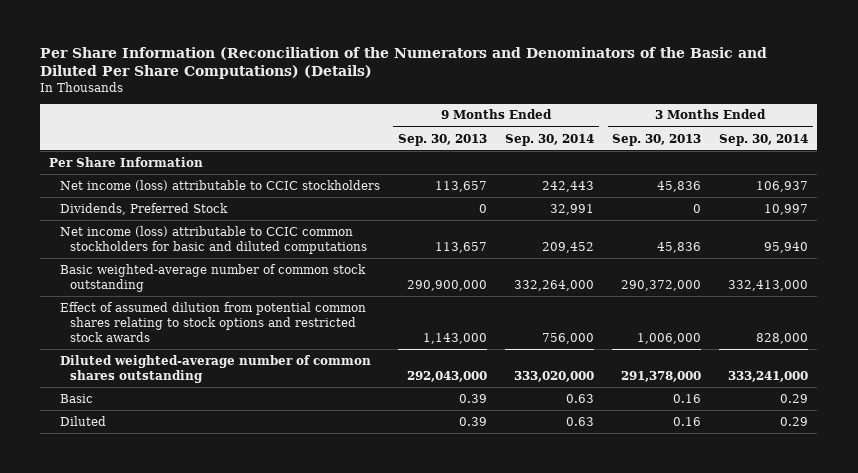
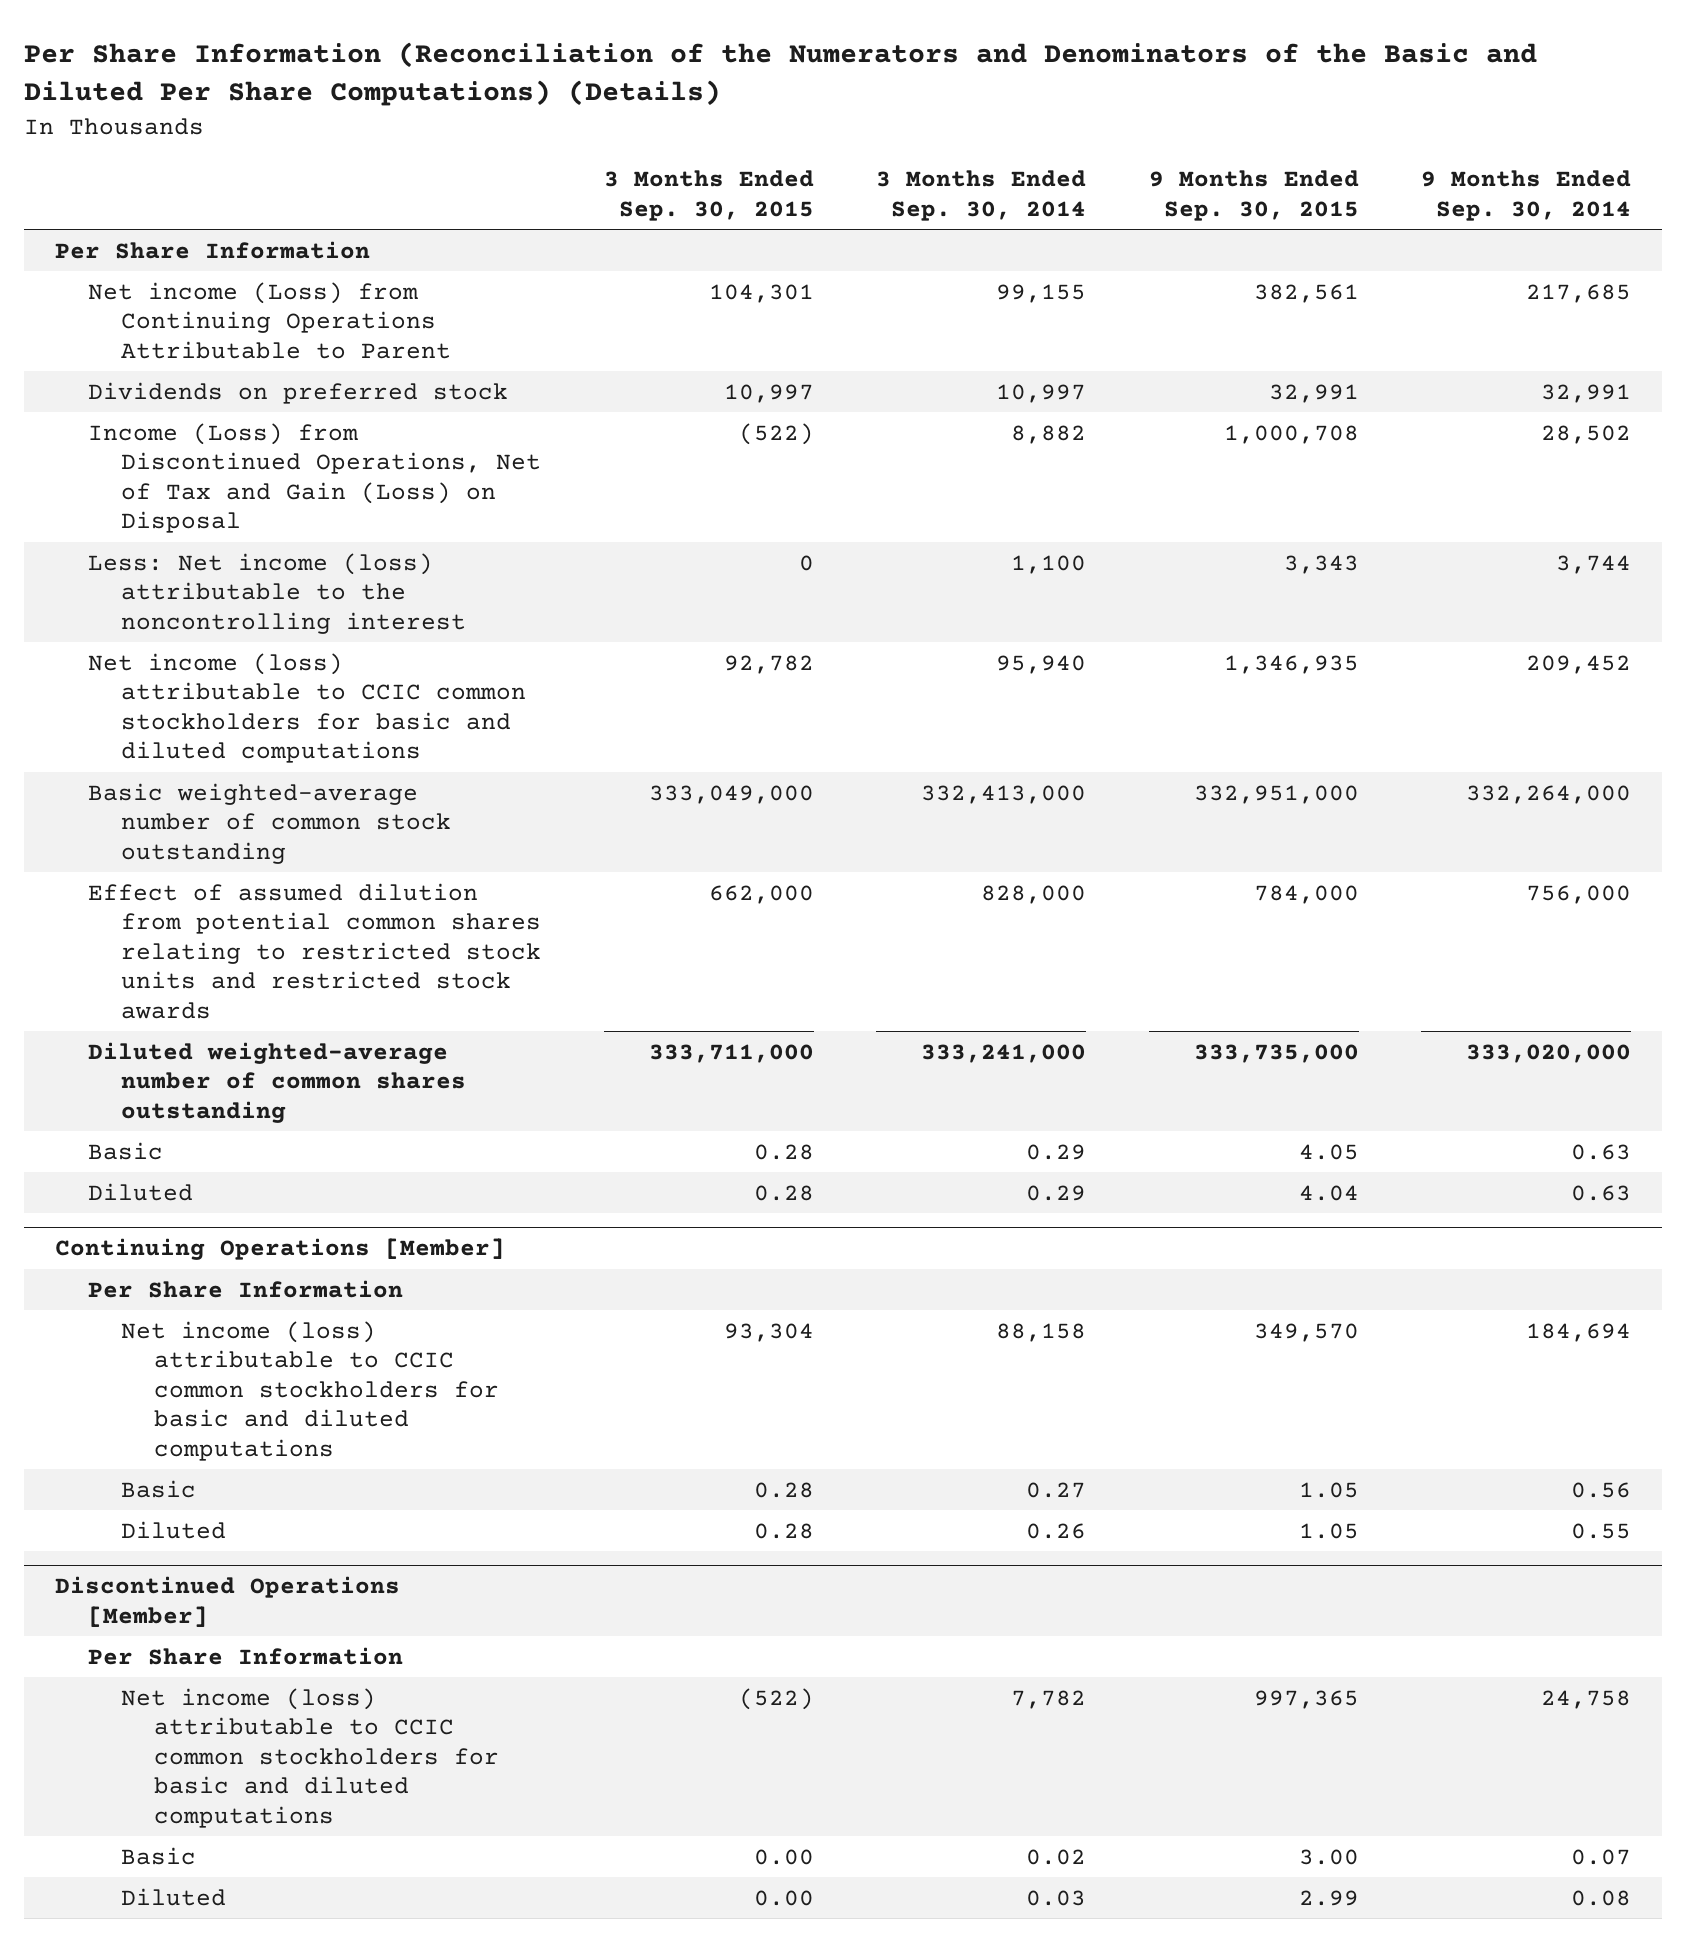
- | 9 Months Ended Sep. 30, 2013 | 9 Months Ended Sep. 30, 2014 | 3 Months Ended Sep. 30, 2013 | 3 Months Ended Sep. 30, 2014
+ | 3 Months Ended Sep. 30, 2015 | 3 Months Ended Sep. 30, 2014 | 9 Months Ended Sep. 30, 2015 | 9 Months Ended Sep. 30, 2014
- Net income (loss) attributable to CCIC stockholders | 113,657 | 242,443 | 45,836 | 106,937
- Dividends, Preferred Stock | 0 | 32,991 | 0 | 10,997
+ Net income (Loss) from Continuing Operations Attributable to Parent | 104,301 | 99,155 | 382,561 | 217,685
+ Dividends on preferred stock | 10,997 | 10,997 | 32,991 | 32,991
+ Income (Loss) from Discontinued Operations, Net of Tax and Gain (Loss) on Disposal | (522) | 8,882 | 1,000,708 | 28,502
+ Less: Net income (loss) attributable to the noncontrolling interest | 0 | 1,100 | 3,343 | 3,744
- Effect of assumed dilution from potential common shares relating to stock options and restricted stock awards | 1,143,000 | 756,000 | 1,006,000 | 828,000
+ Effect of assumed dilution from potential common shares relating to restricted stock units and restricted stock awards | 662,000 | 828,000 | 784,000 | 756,000
+ Continuing Operations [Member]
+ Per Share Information
+ Net income (loss) attributable to CCIC common stockholders for basic and diluted computations | 93,304 | 88,158 | 349,570 | 184,694
+ Basic | 0.28 | 0.27 | 1.05 | 0.56
+ Diluted | 0.28 | 0.26 | 1.05 | 0.55
+ Discontinued Operations [Member]
+ Per Share Information
+ Net income (loss) attributable to CCIC common stockholders for basic and diluted computations | (522) | 7,782 | 997,365 | 24,758
+ Basic | 0.00 | 0.02 | 3.00 | 0.07
+ Diluted | 0.00 | 0.03 | 2.99 | 0.08

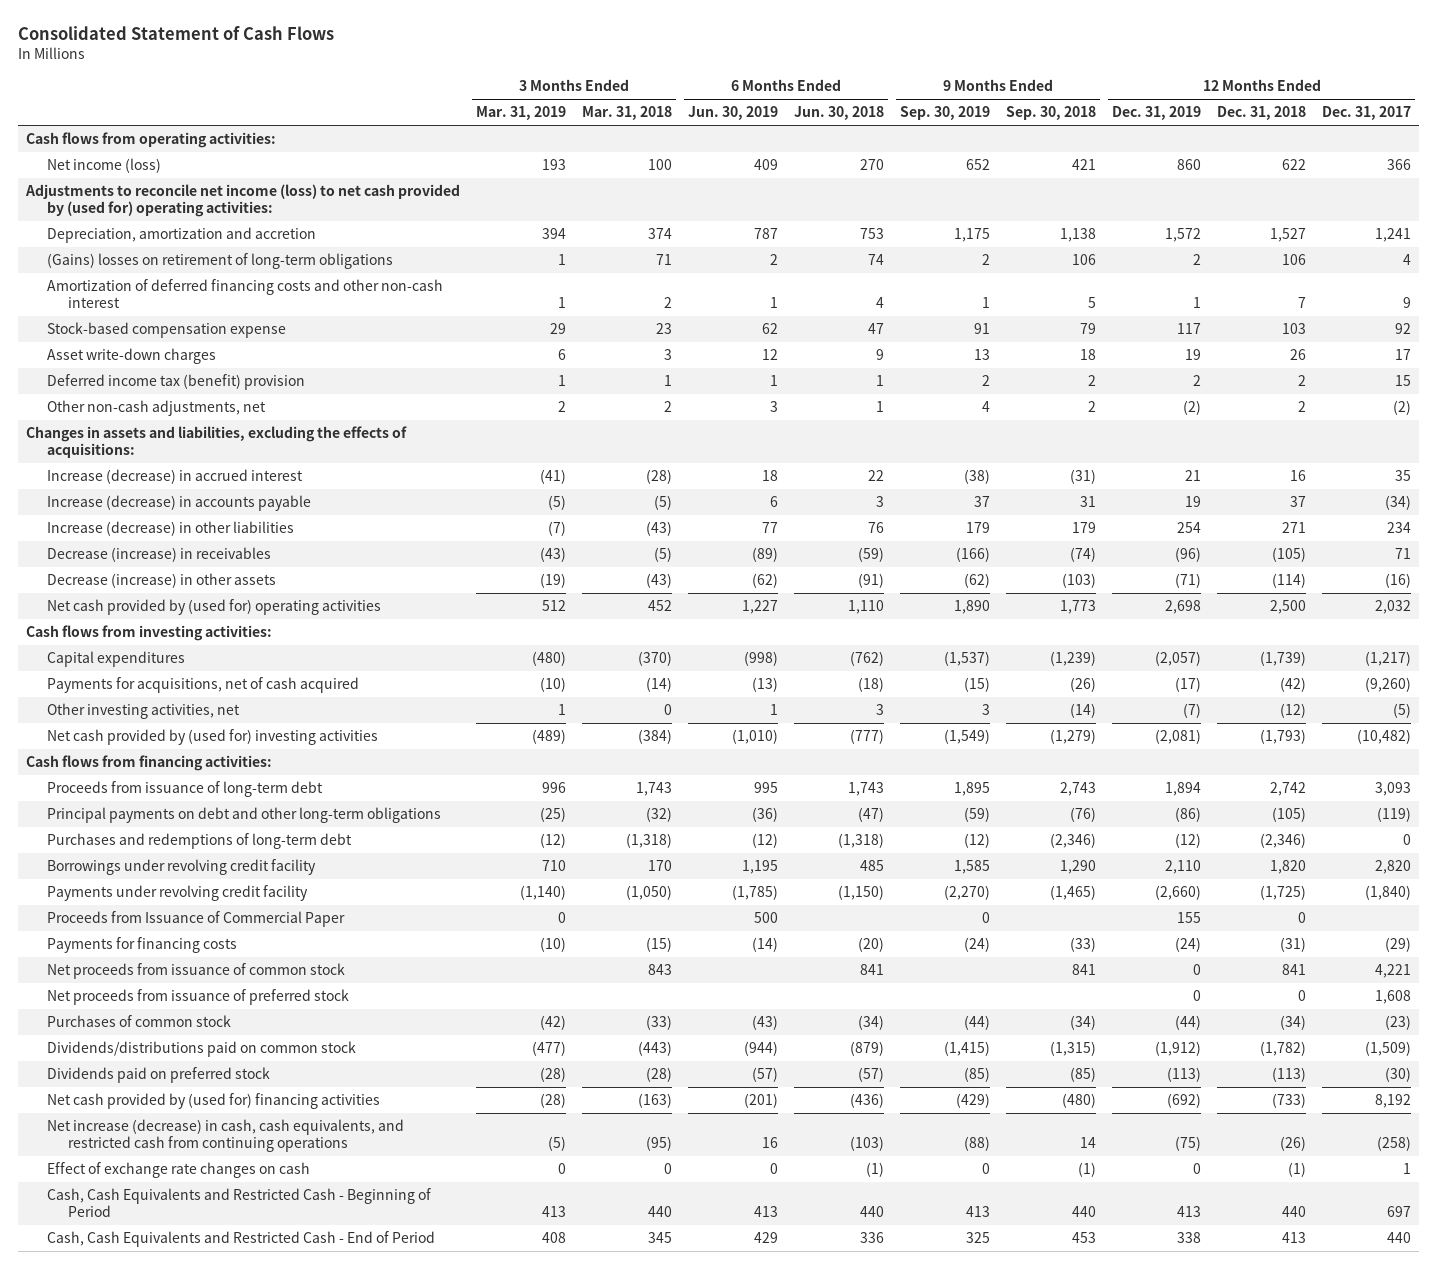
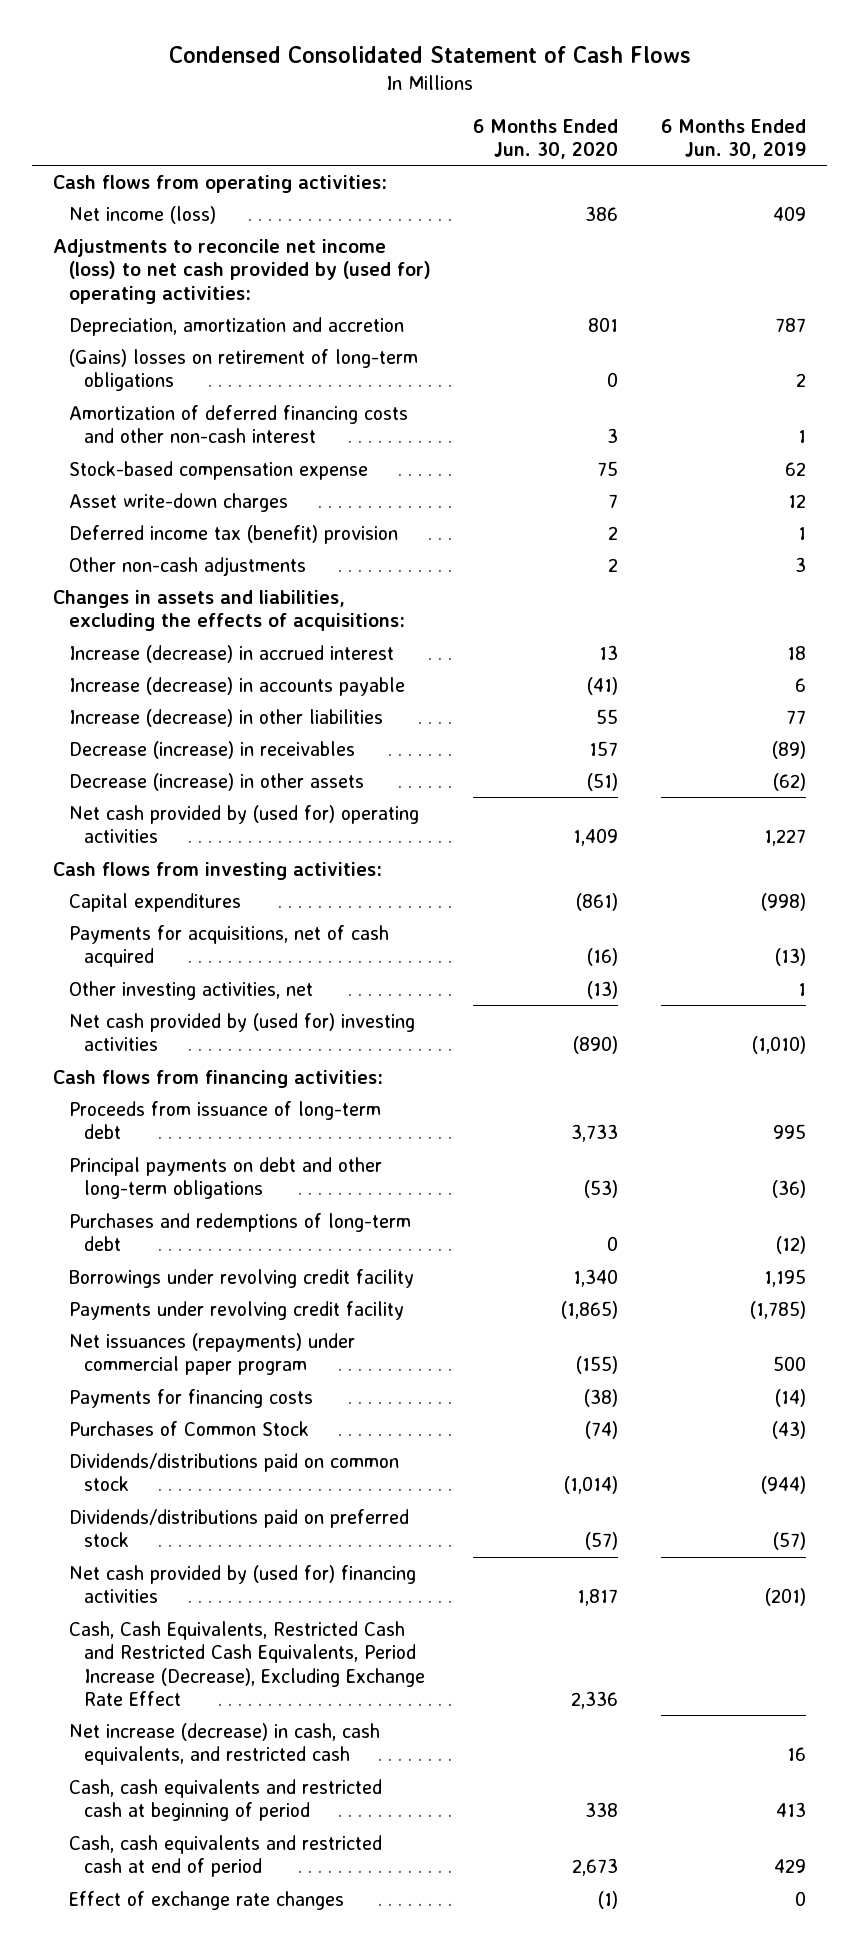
- Consolidated Statement of Cash Flows
+ Condensed Consolidated Statement of Cash Flows
- | 3 Months Ended Mar. 31, 2019 | 3 Months Ended Mar. 31, 2018 | 6 Months Ended Jun. 30, 2019 | 6 Months Ended Jun. 30, 2018 | 9 Months Ended Sep. 30, 2019 | 9 Months Ended Sep. 30, 2018 | 12 Months Ended Dec. 31, 2019 | 12 Months Ended Dec. 31, 2018 | 12 Months Ended Dec. 31, 2017
+ | 6 Months Ended Jun. 30, 2020 | 6 Months Ended Jun. 30, 2019
- Other non-cash adjustments, net | 2 | 2 | 3 | 1 | 4 | 2 | (2) | 2 | (2)
+ Other non-cash adjustments | 2 | 3
- Proceeds from Issuance of Commercial Paper | 0 | | 500 | | 0 | | 155 | 0 |
+ Net issuances (repayments) under commercial paper program | (155) | 500
- Net proceeds from issuance of common stock | | 843 | | 841 | | 841 | 0 | 841 | 4,221
- Net proceeds from issuance of preferred stock | | | | | | | 0 | 0 | 1,608
- Purchases of common stock | (42) | (33) | (43) | (34) | (44) | (34) | (44) | (34) | (23)
+ Purchases of Common Stock | (74) | (43)
- Dividends paid on preferred stock | (28) | (28) | (57) | (57) | (85) | (85) | (113) | (113) | (30)
+ Dividends/distributions paid on preferred stock | (57) | (57)
- Net increase (decrease) in cash, cash equivalents, and restricted cash from continuing operations | (5) | (95) | 16 | (103) | (88) | 14 | (75) | (26) | (258)
- Effect of exchange rate changes on cash | 0 | 0 | 0 | (1) | 0 | (1) | 0 | (1) | 1
- Cash, Cash Equivalents and Restricted Cash - Beginning of Period | 413 | 440 | 413 | 440 | 413 | 440 | 413 | 440 | 697
- Cash, Cash Equivalents and Restricted Cash - End of Period | 408 | 345 | 429 | 336 | 325 | 453 | 338 | 413 | 440
+ Cash, Cash Equivalents, Restricted Cash and Restricted Cash Equivalents, Period Increase (Decrease), Excluding Exchange Rate Effect | 2,336 |
+ Net increase (decrease) in cash, cash equivalents, and restricted cash | | 16
+ Cash, cash equivalents and restricted cash at beginning of period | 338 | 413
+ Cash, cash equivalents and restricted cash at end of period | 2,673 | 429
+ Effect of exchange rate changes | (1) | 0

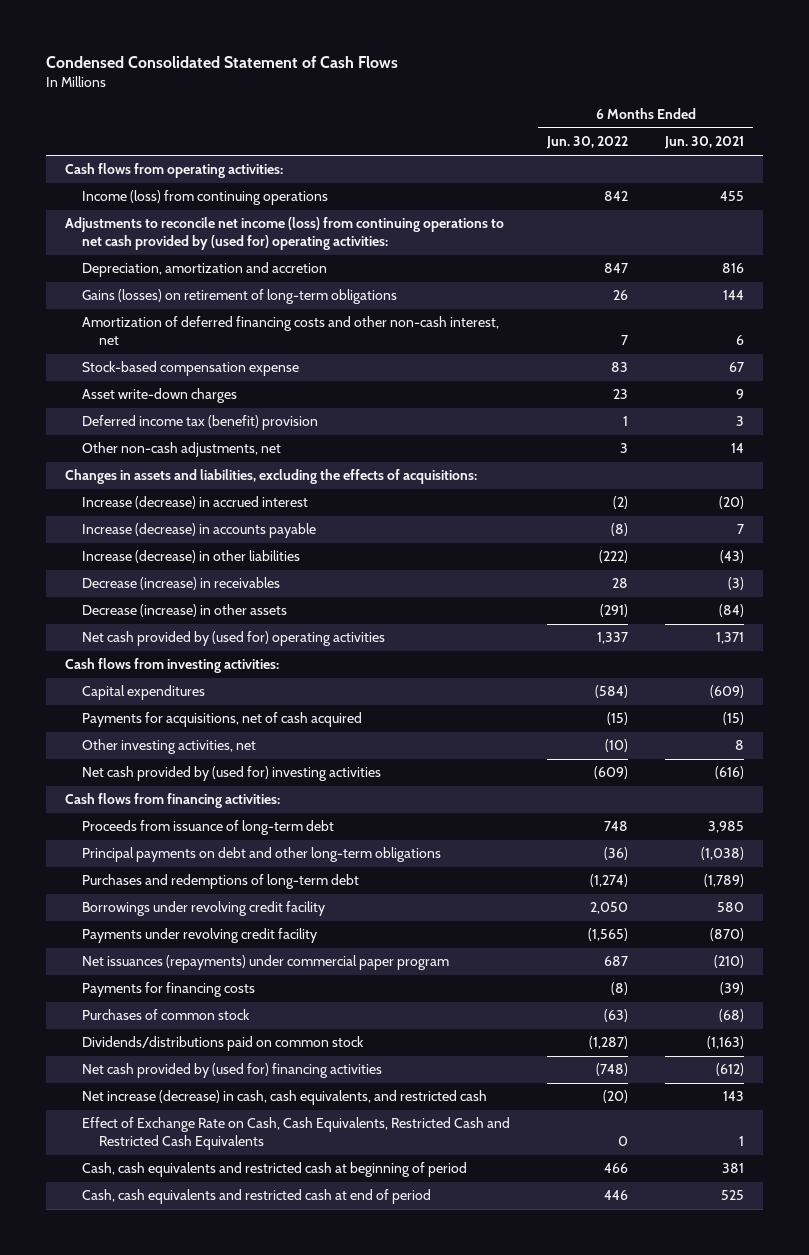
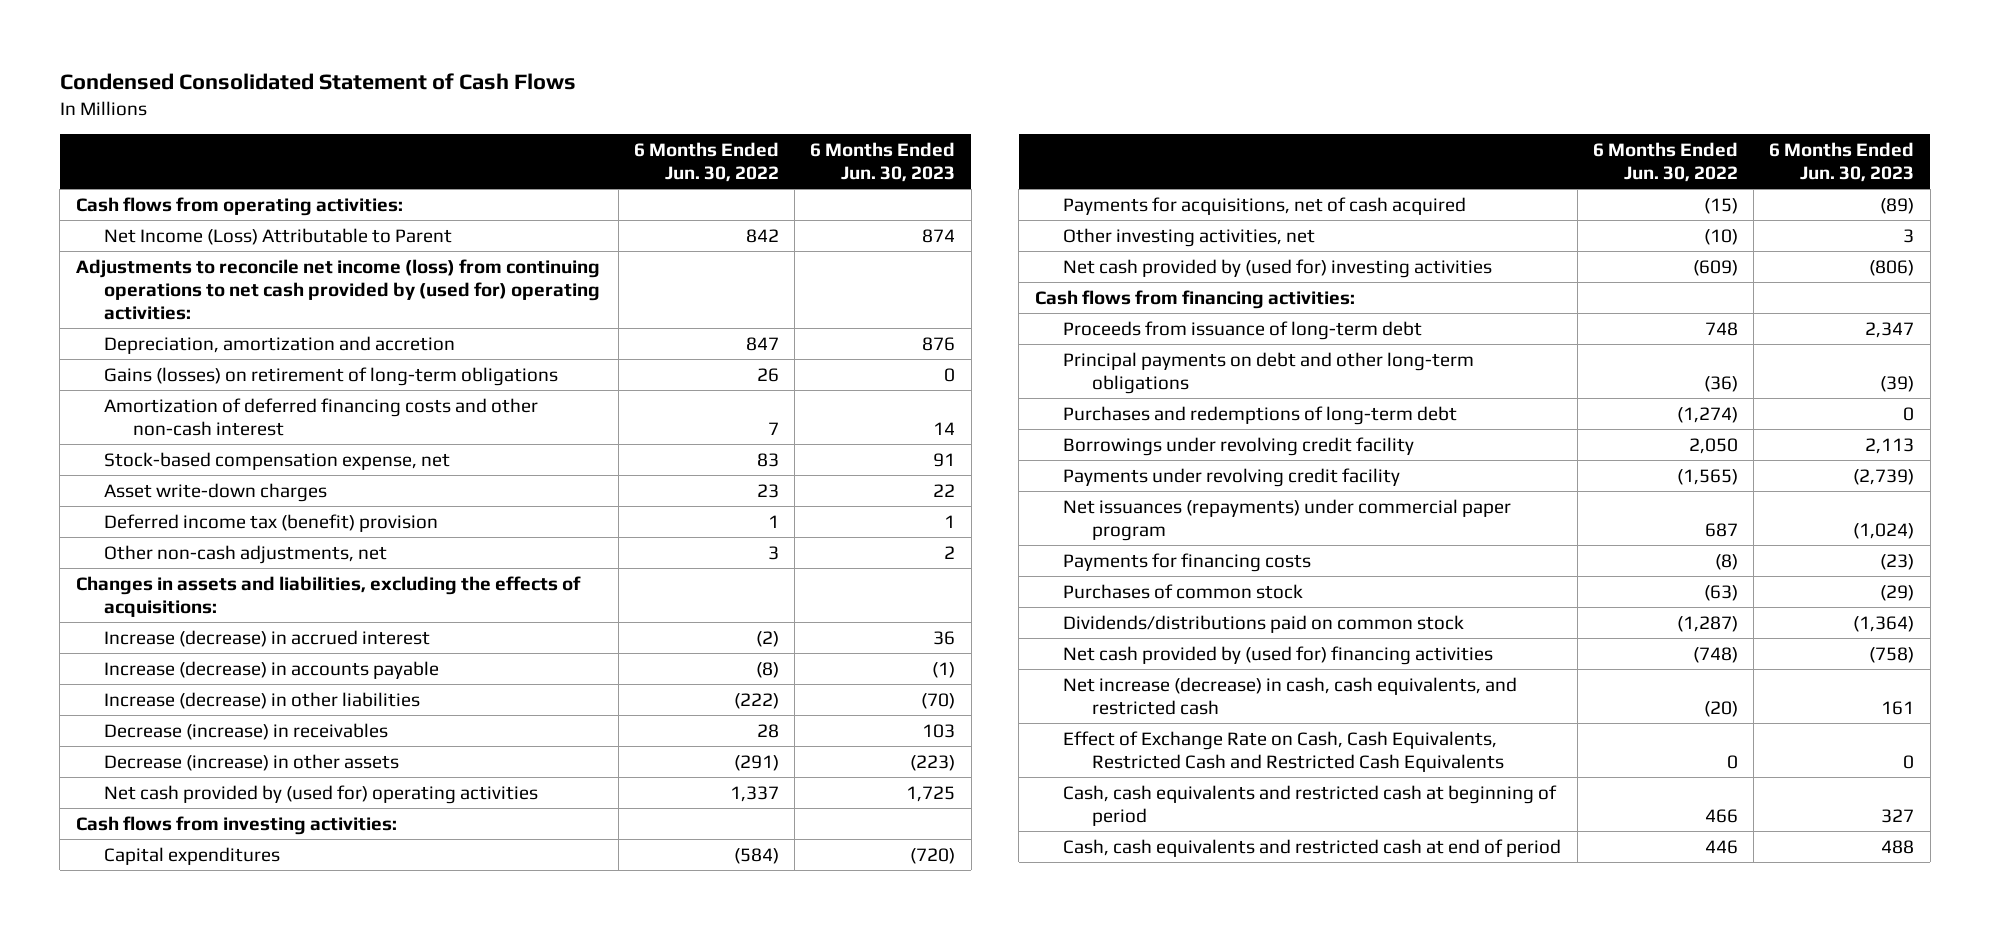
- | 6 Months Ended Jun. 30, 2022 | 6 Months Ended Jun. 30, 2021
+ | 6 Months Ended Jun. 30, 2022 | 6 Months Ended Jun. 30, 2023
- Income (loss) from continuing operations | 842 | 455
+ Net Income (Loss) Attributable to Parent | 842 | 874
- Amortization of deferred financing costs and other non-cash interest, net | 7 | 6
- Stock-based compensation expense | 83 | 67
+ Amortization of deferred financing costs and other non-cash interest | 7 | 14
+ Stock-based compensation expense, net | 83 | 91

